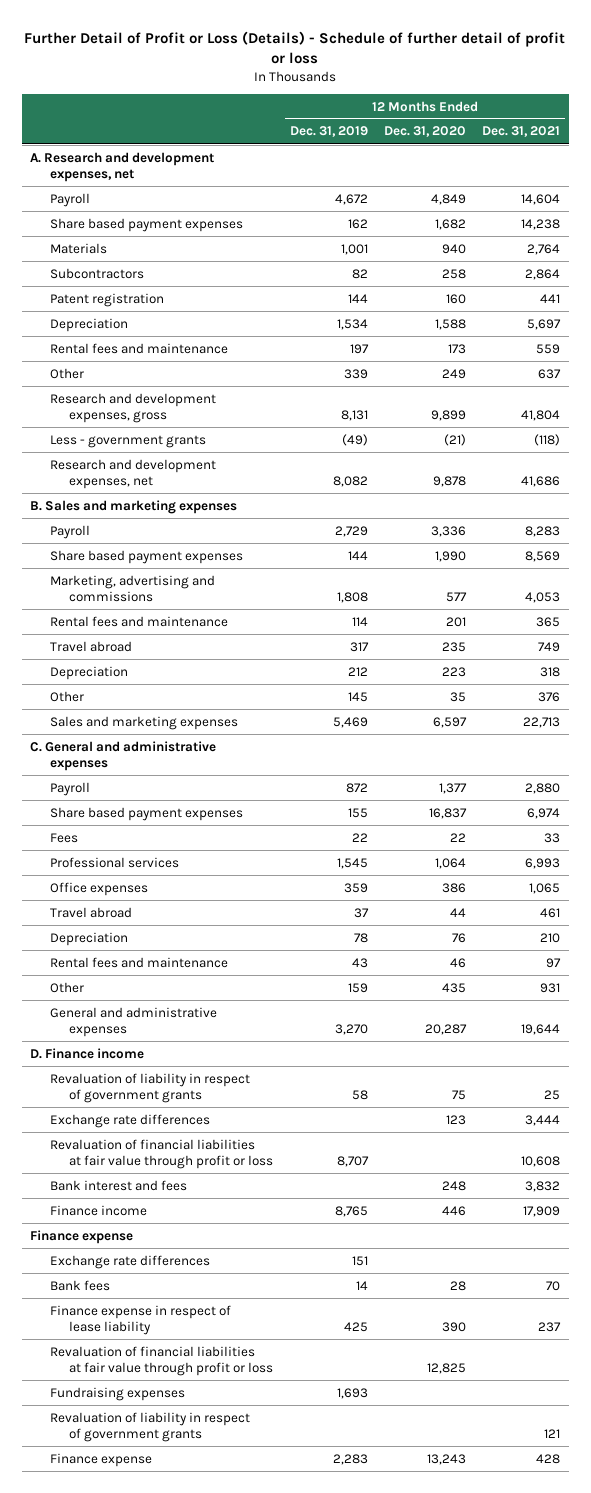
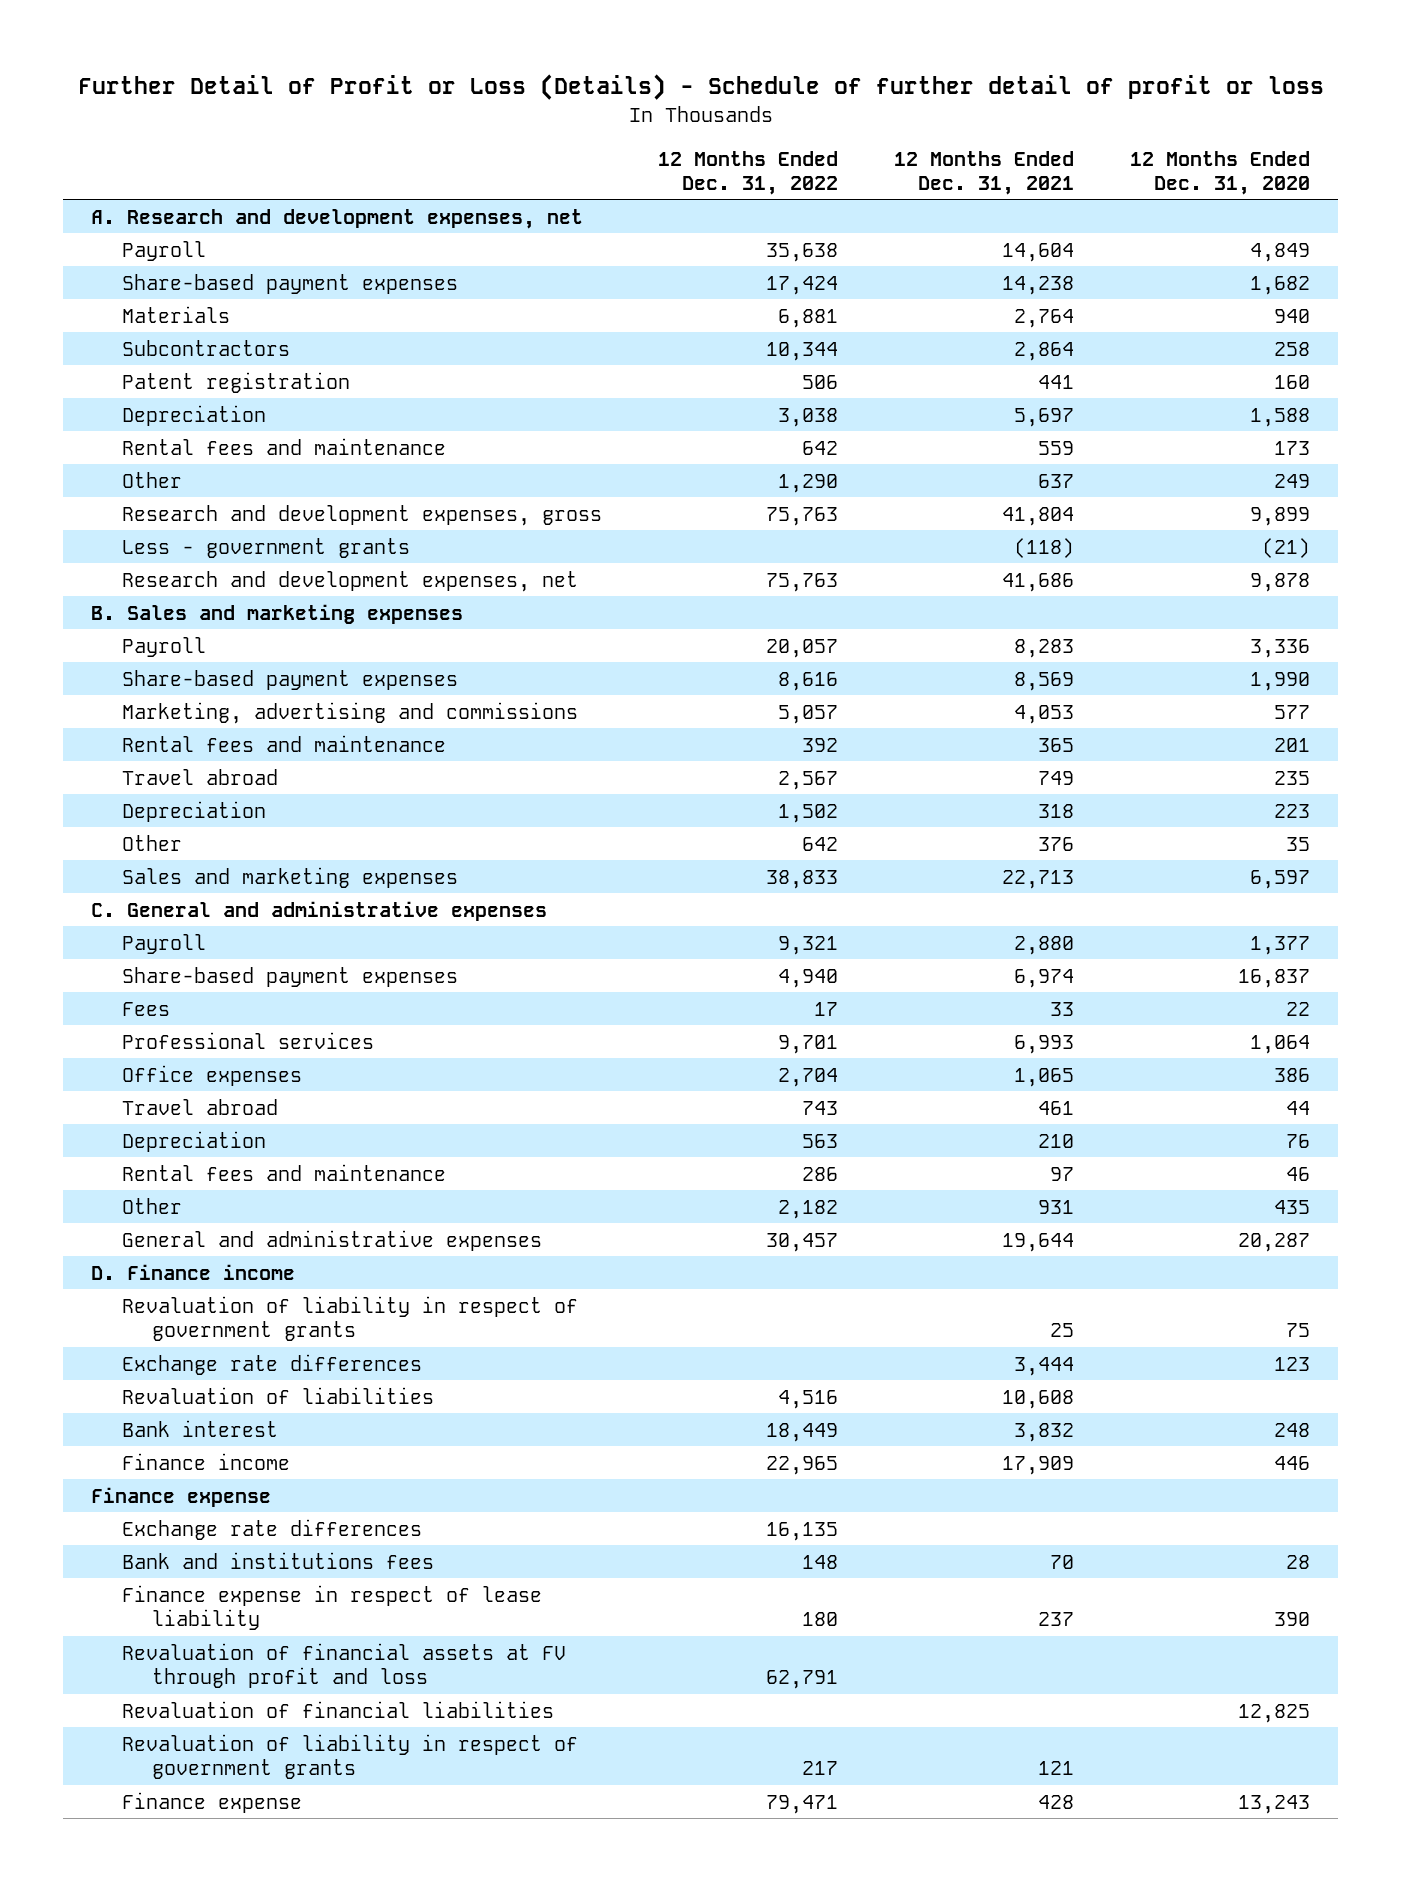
- | 12 Months Ended Dec. 31, 2019 | 12 Months Ended Dec. 31, 2020 | 12 Months Ended Dec. 31, 2021
+ | 12 Months Ended Dec. 31, 2022 | 12 Months Ended Dec. 31, 2021 | 12 Months Ended Dec. 31, 2020
- Share based payment expenses | 162 | 1,682 | 14,238
+ Share-based payment expenses | 17,424 | 14,238 | 1,682
- Share based payment expenses | 144 | 1,990 | 8,569
+ Share-based payment expenses | 8,616 | 8,569 | 1,990
- Share based payment expenses | 155 | 16,837 | 6,974
+ Share-based payment expenses | 4,940 | 6,974 | 16,837
- Revaluation of financial liabilities at fair value through profit or loss | 8,707 | | 10,608
- Bank interest and fees | | 248 | 3,832
+ Revaluation of liabilities | 4,516 | 10,608 |
+ Bank interest | 18,449 | 3,832 | 248
- Bank fees | 14 | 28 | 70
+ Bank and institutions fees | 148 | 70 | 28
- Revaluation of financial liabilities at fair value through profit or loss | | 12,825 |
- Fundraising expenses | 1,693 | |
+ Revaluation of financial assets at FV through profit and loss | 62,791 | |
+ Revaluation of financial liabilities | | | 12,825

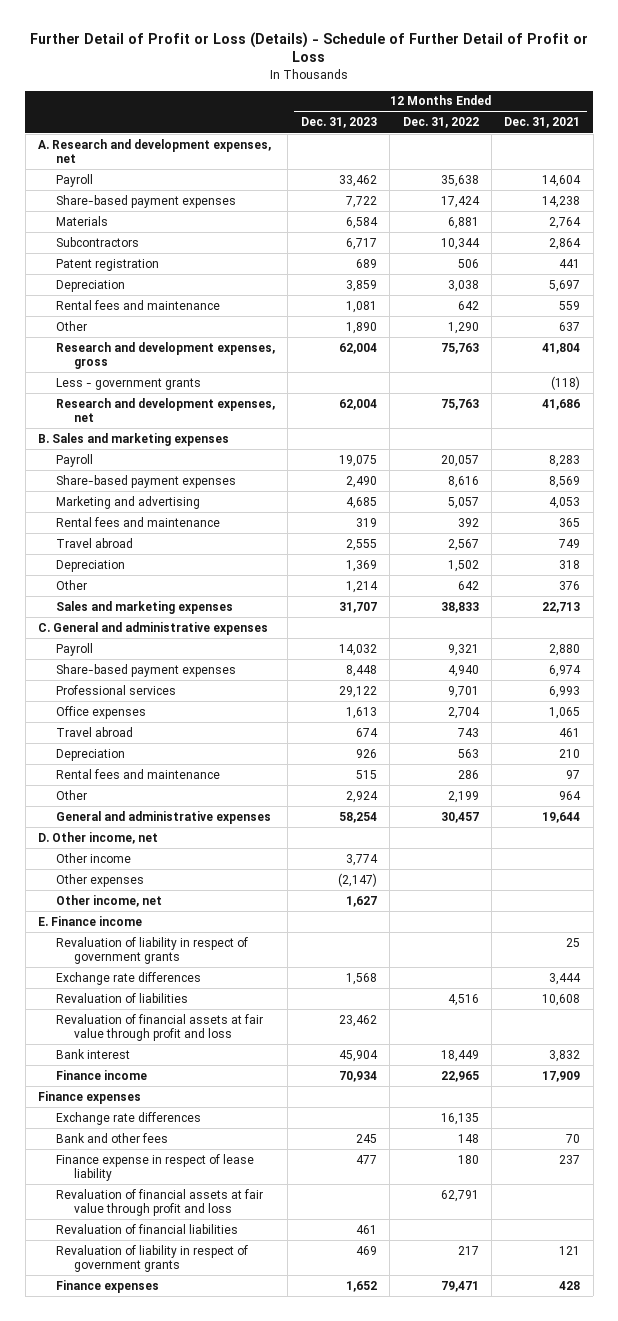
- Further Detail of Profit or Loss (Details) - Schedule of further detail of profit or loss
+ Further Detail of Profit or Loss (Details) - Schedule of Further Detail of Profit or Loss
- | 12 Months Ended Dec. 31, 2022 | 12 Months Ended Dec. 31, 2021 | 12 Months Ended Dec. 31, 2020
+ | 12 Months Ended Dec. 31, 2023 | 12 Months Ended Dec. 31, 2022 | 12 Months Ended Dec. 31, 2021
- Marketing, advertising and commissions | 5,057 | 4,053 | 577
+ Marketing and advertising | 4,685 | 5,057 | 4,053
- Fees | 17 | 33 | 22
- Other | 2,182 | 931 | 435
+ Other | 2,924 | 2,199 | 964
- D. Finance income
+ D. Other income, net
+ Other income | 3,774 | |
+ Other expenses | (2,147) | |
+ Other income, net | 1,627 | |
+ E. Finance income
+ Revaluation of financial assets at fair value through profit and loss | 23,462 | |
- Finance expense
+ Finance expenses
- Bank and institutions fees | 148 | 70 | 28
+ Bank and other fees | 245 | 148 | 70
- Revaluation of financial assets at FV through profit and loss | 62,791 | |
+ Revaluation of financial assets at fair value through profit and loss | | 62,791 |
- Finance expense | 79,471 | 428 | 13,243
+ Finance expenses | 1,652 | 79,471 | 428

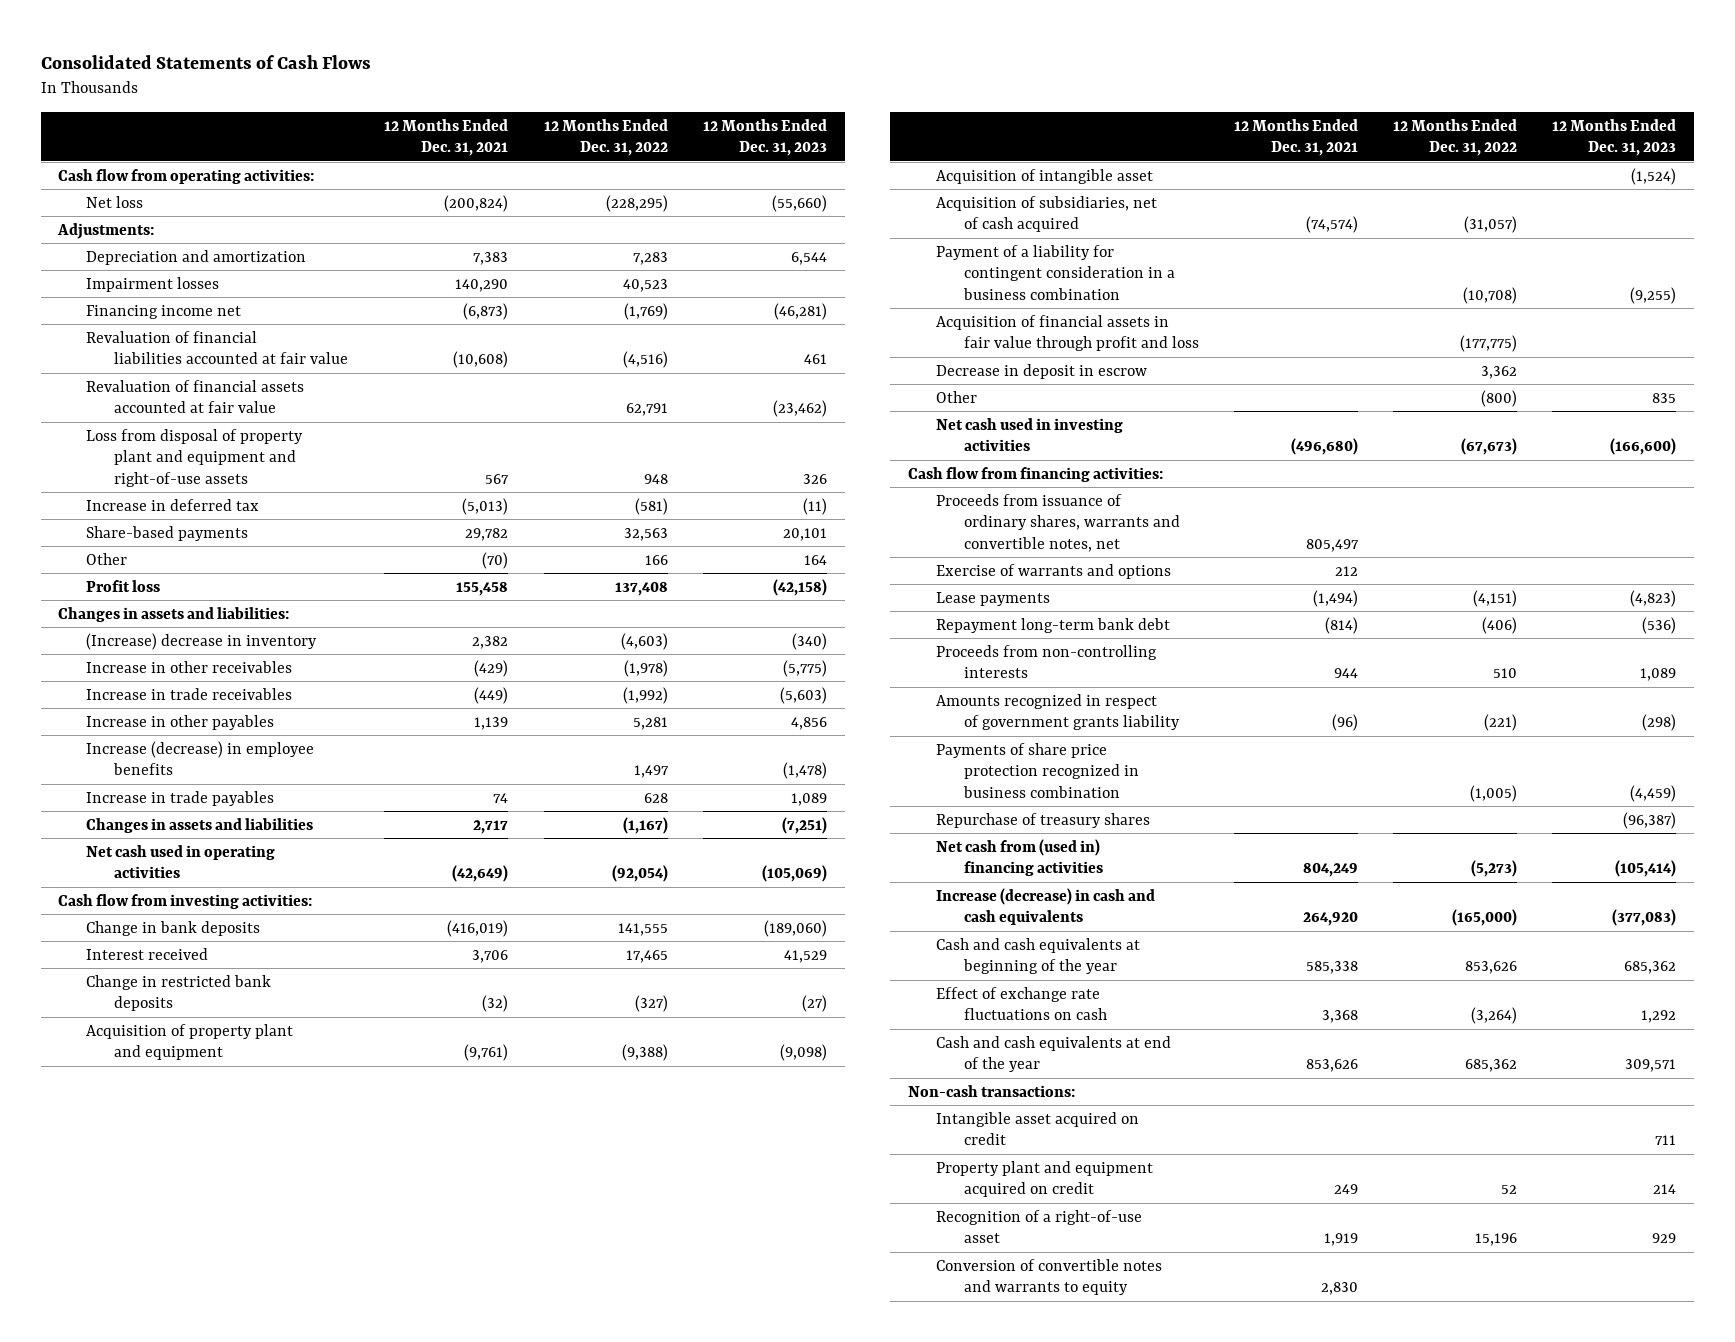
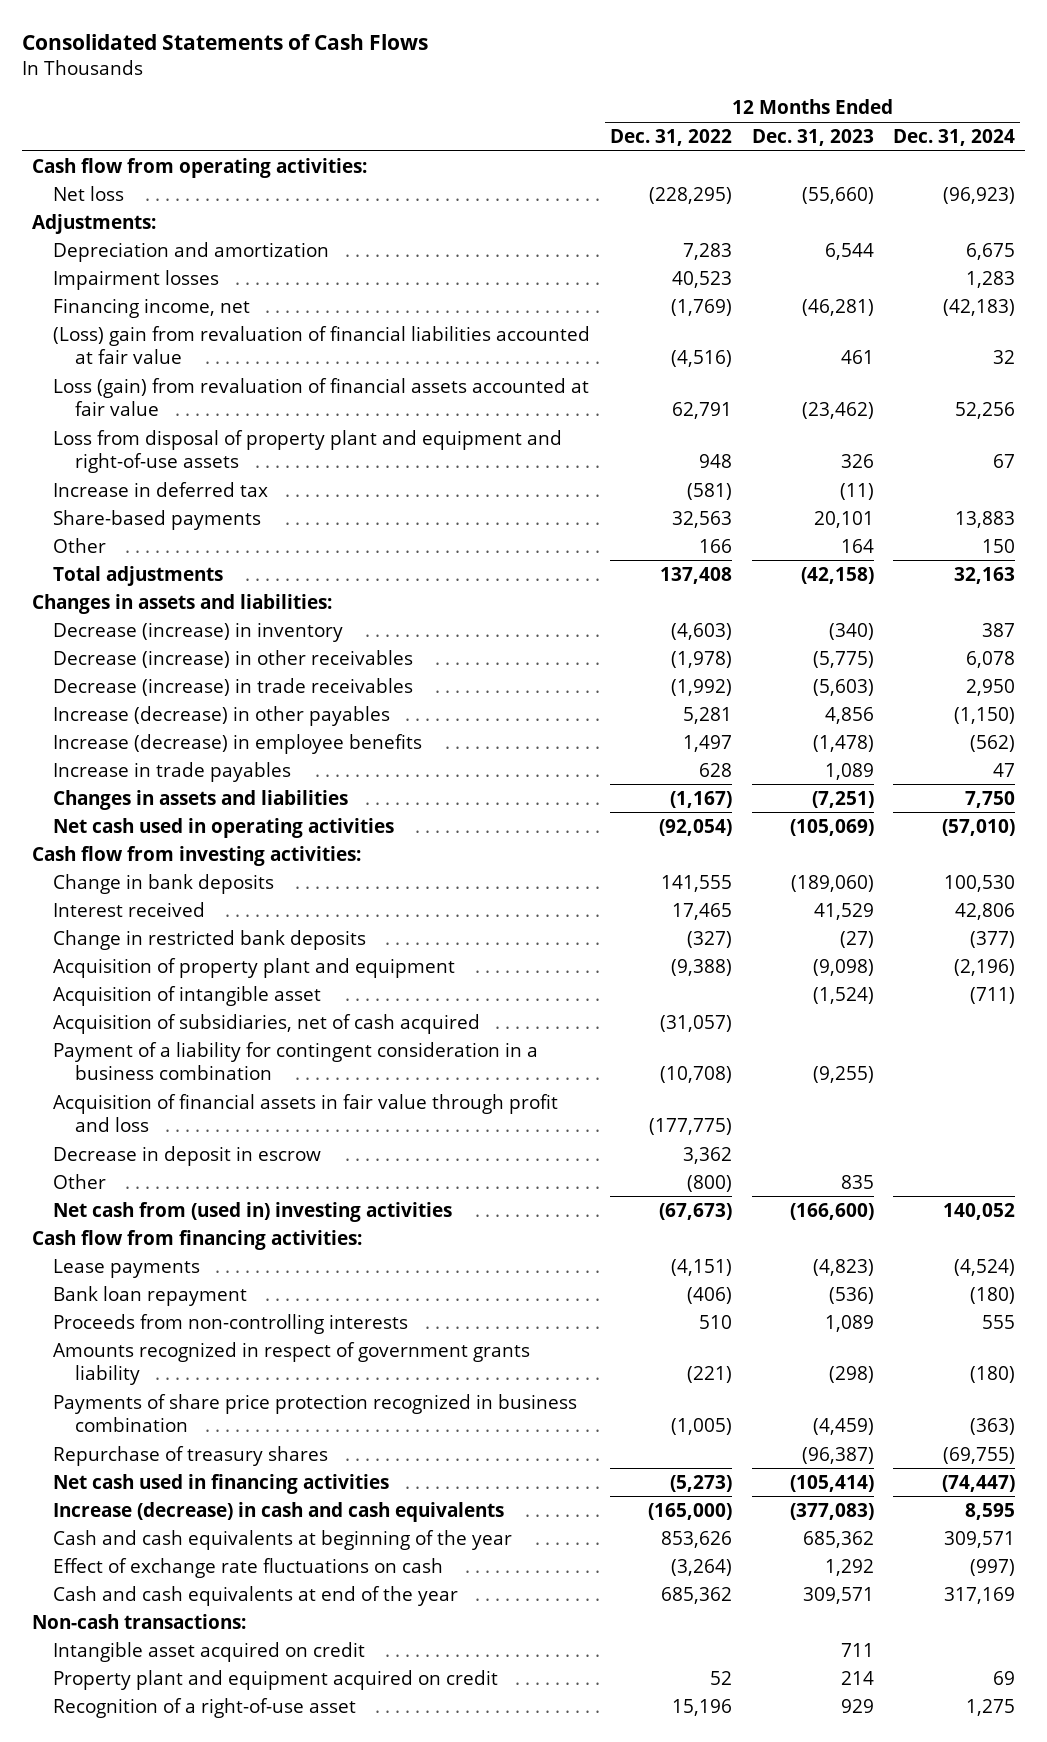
- | 12 Months Ended Dec. 31, 2021 | 12 Months Ended Dec. 31, 2022 | 12 Months Ended Dec. 31, 2023
+ | 12 Months Ended Dec. 31, 2022 | 12 Months Ended Dec. 31, 2023 | 12 Months Ended Dec. 31, 2024
- Financing income net | (6,873) | (1,769) | (46,281)
- Revaluation of financial liabilities accounted at fair value | (10,608) | (4,516) | 461
- Revaluation of financial assets accounted at fair value | | 62,791 | (23,462)
+ Financing income, net | (1,769) | (46,281) | (42,183)
+ (Loss) gain from revaluation of financial liabilities accounted at fair value | (4,516) | 461 | 32
+ Loss (gain) from revaluation of financial assets accounted at fair value | 62,791 | (23,462) | 52,256
- Profit loss | 155,458 | 137,408 | (42,158)
+ Total adjustments | 137,408 | (42,158) | 32,163
- (Increase) decrease in inventory | 2,382 | (4,603) | (340)
- Increase in other receivables | (429) | (1,978) | (5,775)
- Increase in trade receivables | (449) | (1,992) | (5,603)
- Increase in other payables | 1,139 | 5,281 | 4,856
+ Decrease (increase) in inventory | (4,603) | (340) | 387
+ Decrease (increase) in other receivables | (1,978) | (5,775) | 6,078
+ Decrease (increase) in trade receivables | (1,992) | (5,603) | 2,950
+ Increase (decrease) in other payables | 5,281 | 4,856 | (1,150)
- Net cash used in investing activities | (496,680) | (67,673) | (166,600)
+ Net cash from (used in) investing activities | (67,673) | (166,600) | 140,052
- Proceeds from issuance of ordinary shares, warrants and convertible notes, net | 805,497 | |
- Exercise of warrants and options | 212 | |
- Repayment long-term bank debt | (814) | (406) | (536)
+ Bank loan repayment | (406) | (536) | (180)
- Net cash from (used in) financing activities | 804,249 | (5,273) | (105,414)
+ Net cash used in financing activities | (5,273) | (105,414) | (74,447)
- Conversion of convertible notes and warrants to equity | 2,830 | |

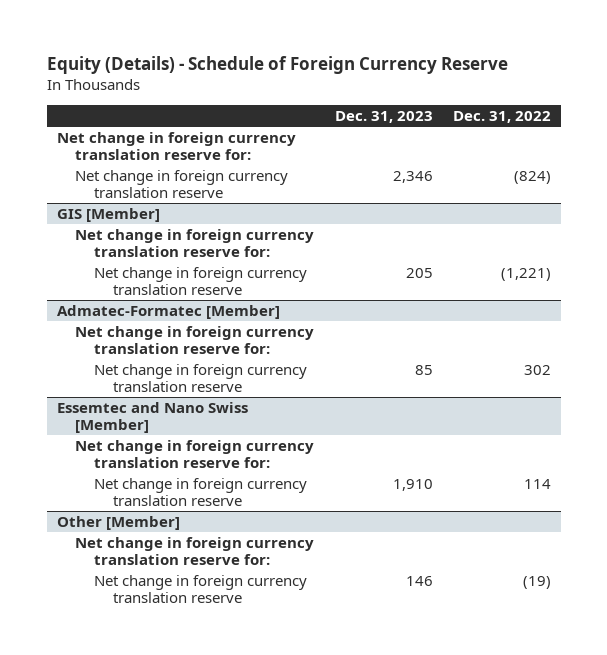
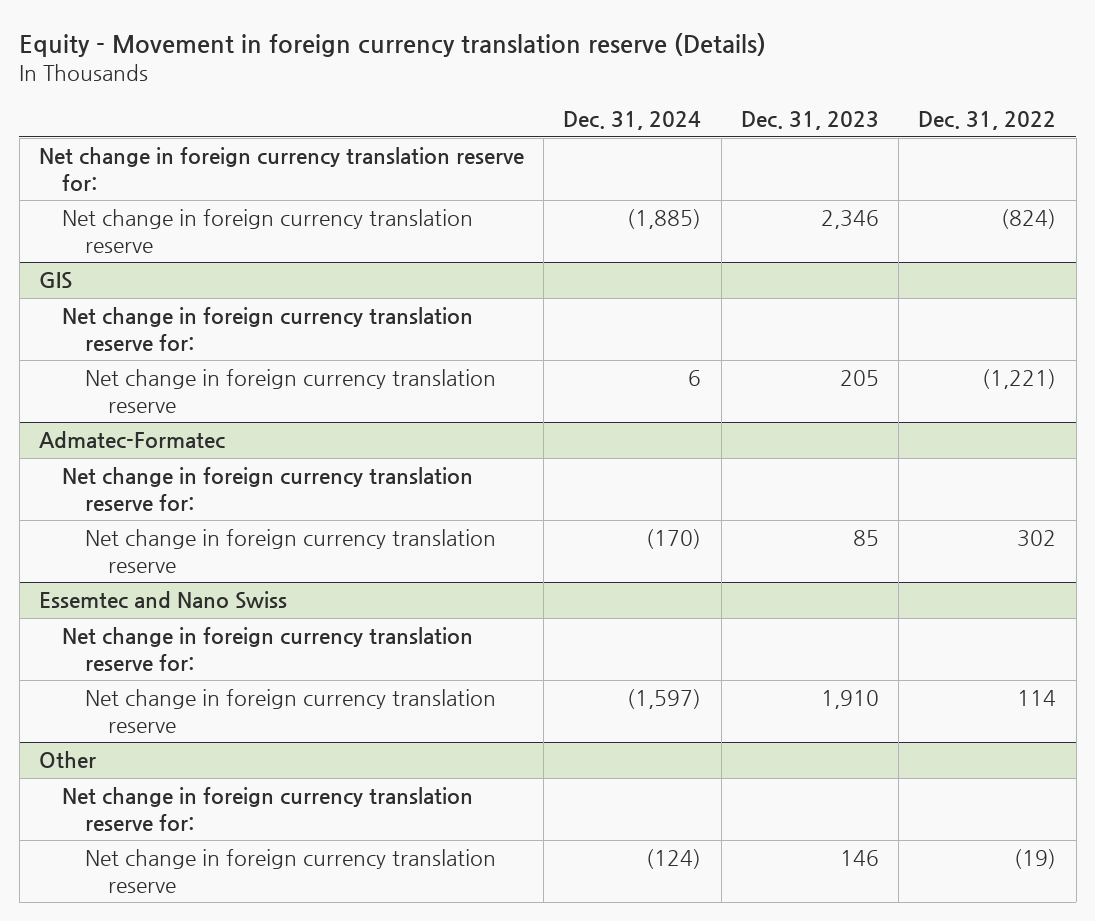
- Equity (Details) - Schedule of Foreign Currency Reserve
+ Equity - Movement in foreign currency translation reserve (Details)
- | Dec. 31, 2023 | Dec. 31, 2022
+ | Dec. 31, 2024 | Dec. 31, 2023 | Dec. 31, 2022
- GIS [Member]
+ GIS
- Admatec-Formatec [Member]
+ Admatec-Formatec
- Essemtec and Nano Swiss [Member]
+ Essemtec and Nano Swiss
- Other [Member]
+ Other

